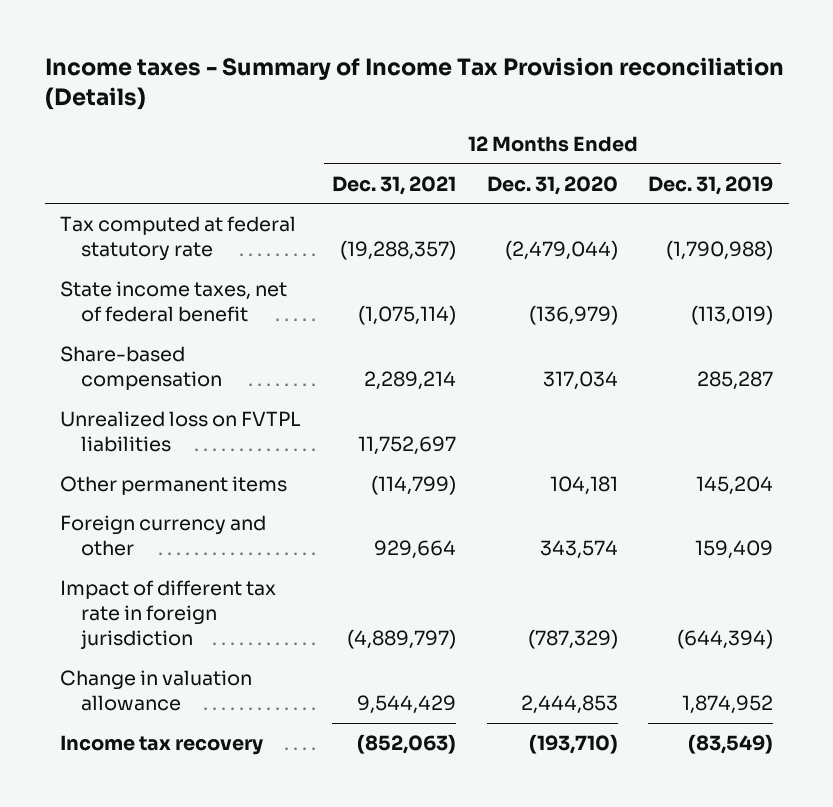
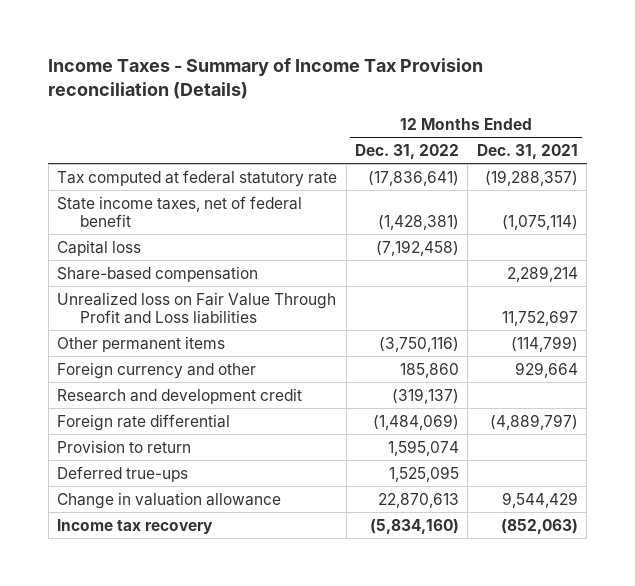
- Income taxes - Summary of Income Tax Provision reconciliation (Details)
+ Income Taxes - Summary of Income Tax Provision reconciliation (Details)
- | 12 Months Ended Dec. 31, 2021 | 12 Months Ended Dec. 31, 2020 | 12 Months Ended Dec. 31, 2019
+ | 12 Months Ended Dec. 31, 2022 | 12 Months Ended Dec. 31, 2021
+ Capital loss | (7,192,458) |
- Unrealized loss on FVTPL liabilities | 11,752,697 | |
+ Unrealized loss on Fair Value Through Profit and Loss liabilities | | 11,752,697
- Impact of different tax rate in foreign jurisdiction | (4,889,797) | (787,329) | (644,394)
+ Research and development credit | (319,137) |
+ Foreign rate differential | (1,484,069) | (4,889,797)
+ Provision to return | 1,595,074 |
+ Deferred true-ups | 1,525,095 |

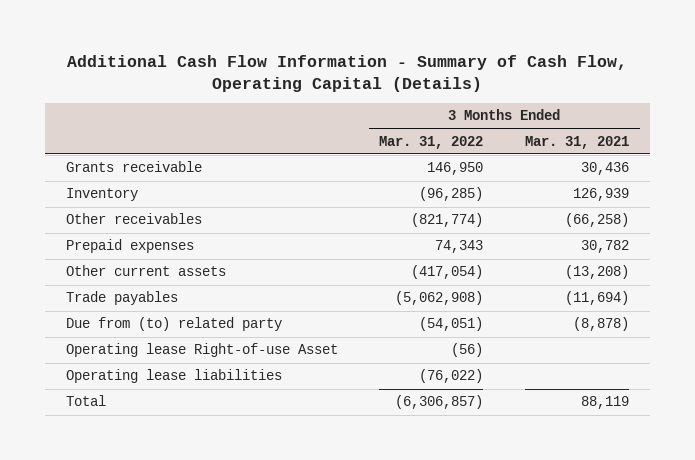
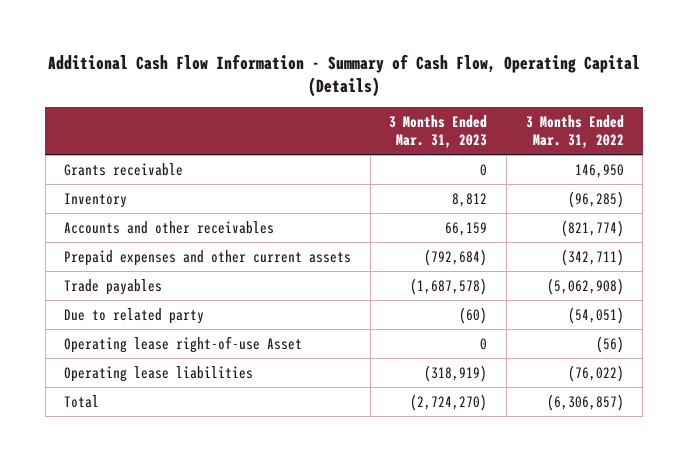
- | 3 Months Ended Mar. 31, 2022 | 3 Months Ended Mar. 31, 2021
+ | 3 Months Ended Mar. 31, 2023 | 3 Months Ended Mar. 31, 2022
- Other receivables | (821,774) | (66,258)
- Prepaid expenses | 74,343 | 30,782
- Other current assets | (417,054) | (13,208)
+ Accounts and other receivables | 66,159 | (821,774)
+ Prepaid expenses and other current assets | (792,684) | (342,711)
- Due from (to) related party | (54,051) | (8,878)
- Operating lease Right-of-use Asset | (56) |
+ Due to related party | (60) | (54,051)
+ Operating lease right-of-use Asset | 0 | (56)

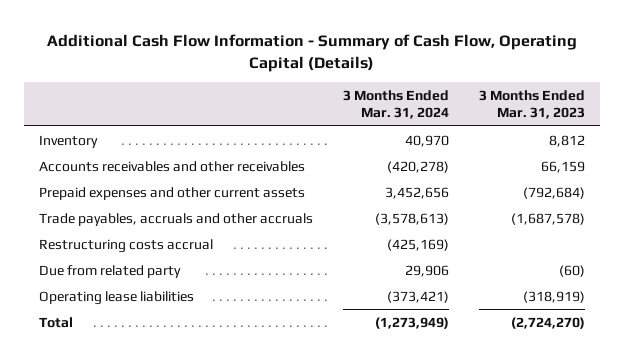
- | 3 Months Ended Mar. 31, 2023 | 3 Months Ended Mar. 31, 2022
+ | 3 Months Ended Mar. 31, 2024 | 3 Months Ended Mar. 31, 2023
- Grants receivable | 0 | 146,950
- Accounts and other receivables | 66,159 | (821,774)
+ Accounts receivables and other receivables | (420,278) | 66,159
- Trade payables | (1,687,578) | (5,062,908)
- Due to related party | (60) | (54,051)
- Operating lease right-of-use Asset | 0 | (56)
+ Trade payables, accruals and other accruals | (3,578,613) | (1,687,578)
+ Restructuring costs accrual | (425,169) |
+ Due from related party | 29,906 | (60)

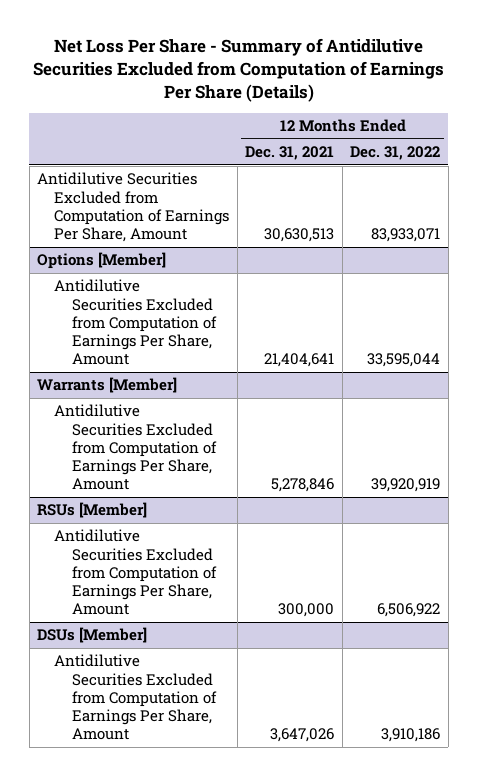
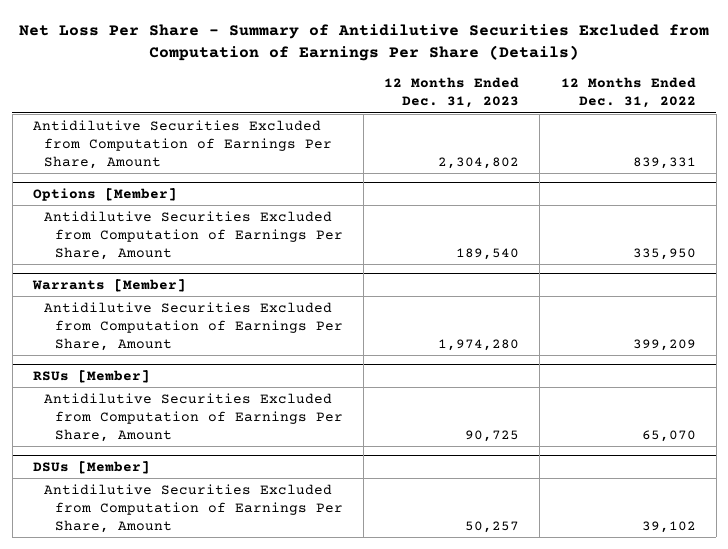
- | 12 Months Ended Dec. 31, 2021 | 12 Months Ended Dec. 31, 2022
+ | 12 Months Ended Dec. 31, 2023 | 12 Months Ended Dec. 31, 2022
- Antidilutive Securities Excluded from Computation of Earnings Per Share, Amount | 30,630,513 | 83,933,071
+ Antidilutive Securities Excluded from Computation of Earnings Per Share, Amount | 2,304,802 | 839,331
@ Options [Member]
- Antidilutive Securities Excluded from Computation of Earnings Per Share, Amount | 21,404,641 | 33,595,044
+ Antidilutive Securities Excluded from Computation of Earnings Per Share, Amount | 189,540 | 335,950
@ Warrants [Member]
- Antidilutive Securities Excluded from Computation of Earnings Per Share, Amount | 5,278,846 | 39,920,919
+ Antidilutive Securities Excluded from Computation of Earnings Per Share, Amount | 1,974,280 | 399,209
@ RSUs [Member]
- Antidilutive Securities Excluded from Computation of Earnings Per Share, Amount | 300,000 | 6,506,922
+ Antidilutive Securities Excluded from Computation of Earnings Per Share, Amount | 90,725 | 65,070
@ DSUs [Member]
- Antidilutive Securities Excluded from Computation of Earnings Per Share, Amount | 3,647,026 | 3,910,186
+ Antidilutive Securities Excluded from Computation of Earnings Per Share, Amount | 50,257 | 39,102

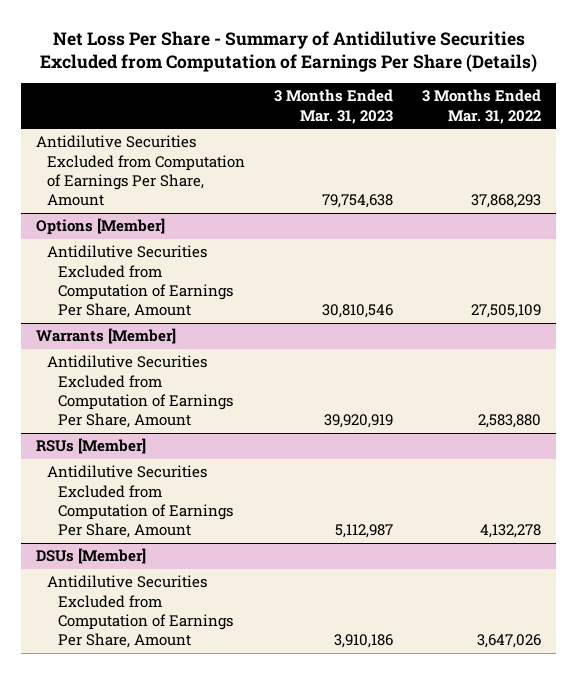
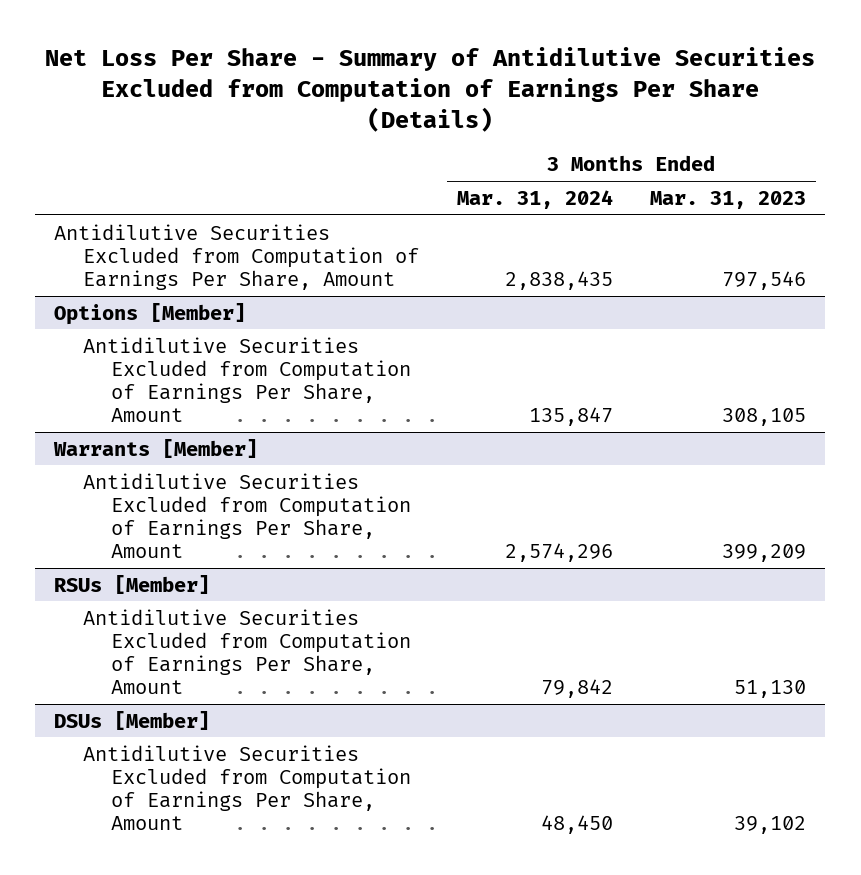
- | 3 Months Ended Mar. 31, 2023 | 3 Months Ended Mar. 31, 2022
+ | 3 Months Ended Mar. 31, 2024 | 3 Months Ended Mar. 31, 2023
- Antidilutive Securities Excluded from Computation of Earnings Per Share, Amount | 79,754,638 | 37,868,293
+ Antidilutive Securities Excluded from Computation of Earnings Per Share, Amount | 2,838,435 | 797,546
@ Options [Member]
- Antidilutive Securities Excluded from Computation of Earnings Per Share, Amount | 30,810,546 | 27,505,109
+ Antidilutive Securities Excluded from Computation of Earnings Per Share, Amount | 135,847 | 308,105
@ Warrants [Member]
- Antidilutive Securities Excluded from Computation of Earnings Per Share, Amount | 39,920,919 | 2,583,880
+ Antidilutive Securities Excluded from Computation of Earnings Per Share, Amount | 2,574,296 | 399,209
@ RSUs [Member]
- Antidilutive Securities Excluded from Computation of Earnings Per Share, Amount | 5,112,987 | 4,132,278
+ Antidilutive Securities Excluded from Computation of Earnings Per Share, Amount | 79,842 | 51,130
@ DSUs [Member]
- Antidilutive Securities Excluded from Computation of Earnings Per Share, Amount | 3,910,186 | 3,647,026
+ Antidilutive Securities Excluded from Computation of Earnings Per Share, Amount | 48,450 | 39,102

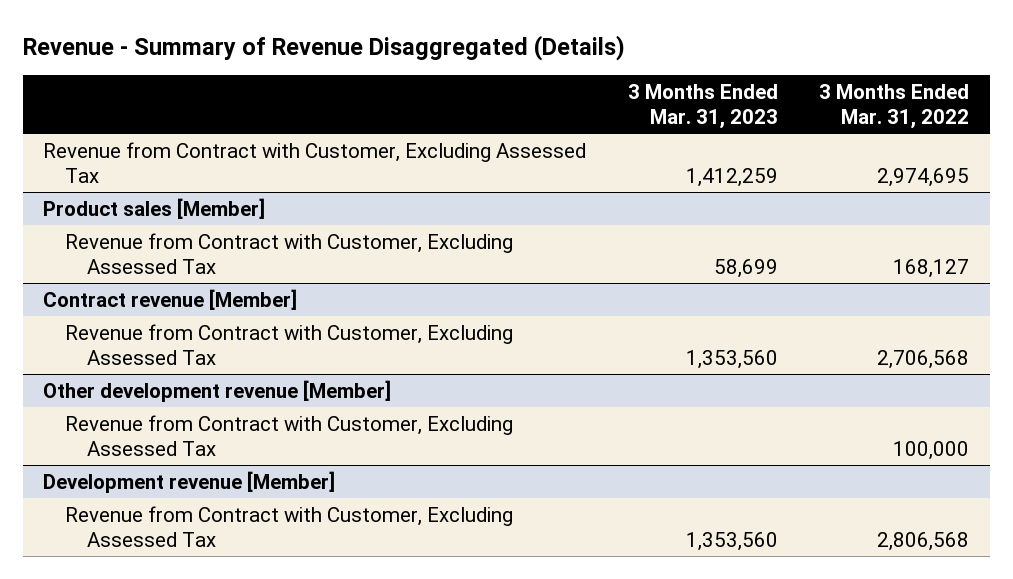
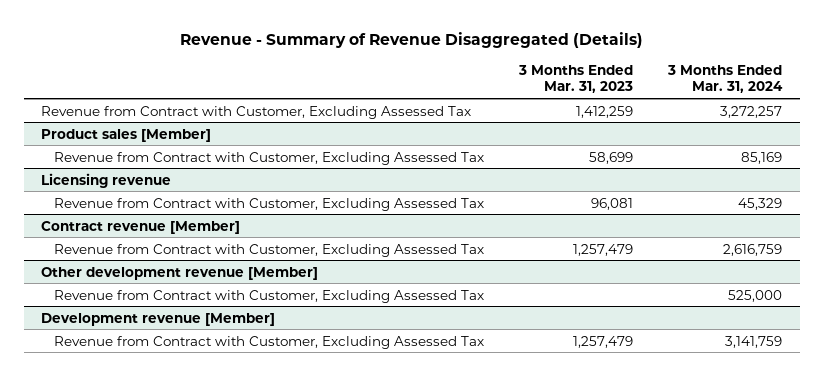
- | 3 Months Ended Mar. 31, 2023 | 3 Months Ended Mar. 31, 2022
+ | 3 Months Ended Mar. 31, 2023 | 3 Months Ended Mar. 31, 2024
+ Licensing revenue
+ Revenue from Contract with Customer, Excluding Assessed Tax | 96,081 | 45,329
@ Contract revenue [Member]
- Revenue from Contract with Customer, Excluding Assessed Tax | 1,353,560 | 2,706,568
+ Revenue from Contract with Customer, Excluding Assessed Tax | 1,257,479 | 2,616,759
@ Development revenue [Member]
- Revenue from Contract with Customer, Excluding Assessed Tax | 1,353,560 | 2,806,568
+ Revenue from Contract with Customer, Excluding Assessed Tax | 1,257,479 | 3,141,759

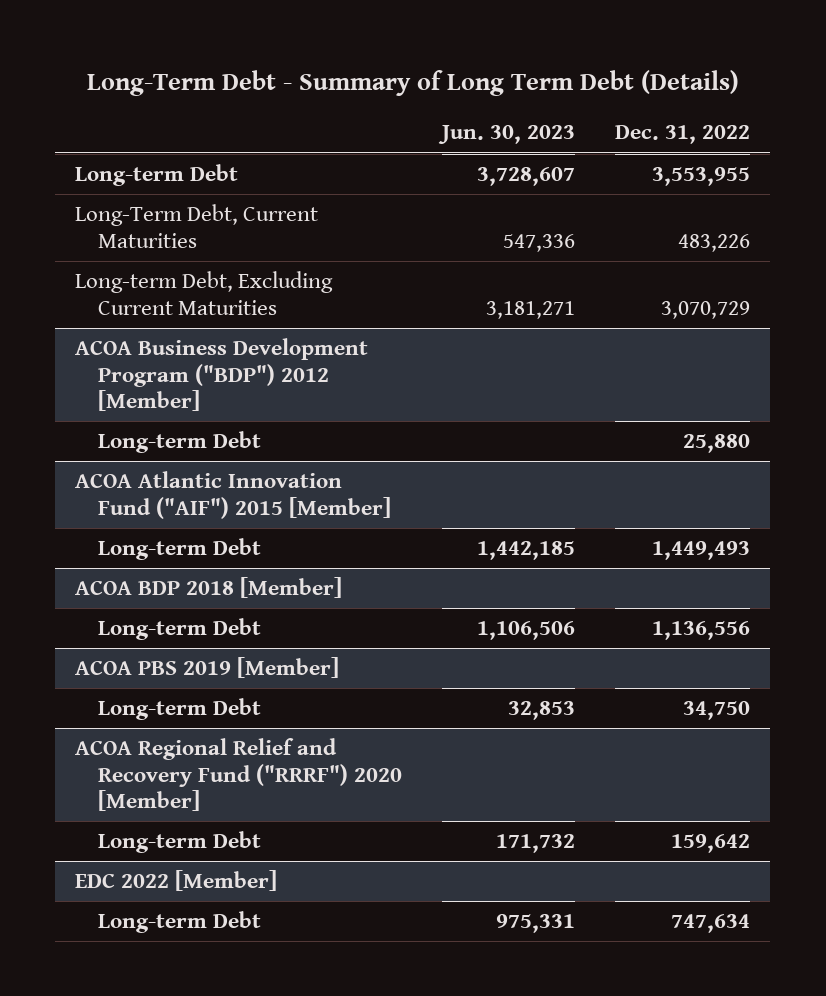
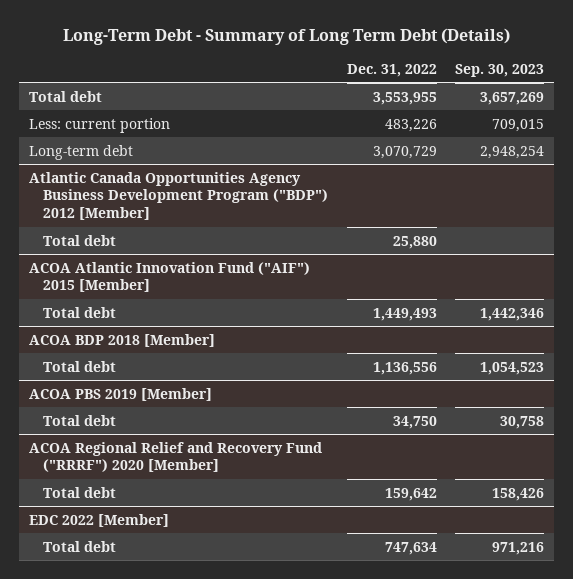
- | Jun. 30, 2023 | Dec. 31, 2022
+ | Dec. 31, 2022 | Sep. 30, 2023
- Long-term Debt | 3,728,607 | 3,553,955
- Long-Term Debt, Current Maturities | 547,336 | 483,226
- Long-term Debt, Excluding Current Maturities | 3,181,271 | 3,070,729
- ACOA Business Development Program ("BDP") 2012 [Member]
- Long-term Debt | | 25,880
+ Total debt | 3,553,955 | 3,657,269
+ Less: current portion | 483,226 | 709,015
+ Long-term debt | 3,070,729 | 2,948,254
+ Atlantic Canada Opportunities Agency Business Development Program ("BDP") 2012 [Member]
+ Total debt | 25,880 |
@ ACOA Atlantic Innovation Fund ("AIF") 2015 [Member]
- Long-term Debt | 1,442,185 | 1,449,493
+ Total debt | 1,449,493 | 1,442,346
@ ACOA BDP 2018 [Member]
- Long-term Debt | 1,106,506 | 1,136,556
+ Total debt | 1,136,556 | 1,054,523
@ ACOA PBS 2019 [Member]
- Long-term Debt | 32,853 | 34,750
+ Total debt | 34,750 | 30,758
@ ACOA Regional Relief and Recovery Fund ("RRRF") 2020 [Member]
- Long-term Debt | 171,732 | 159,642
+ Total debt | 159,642 | 158,426
@ EDC 2022 [Member]
- Long-term Debt | 975,331 | 747,634
+ Total debt | 747,634 | 971,216

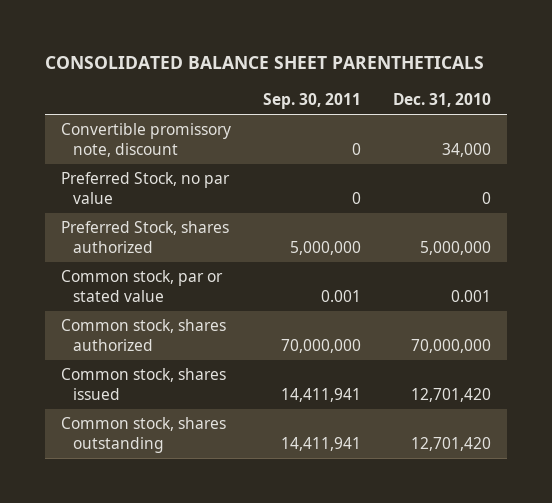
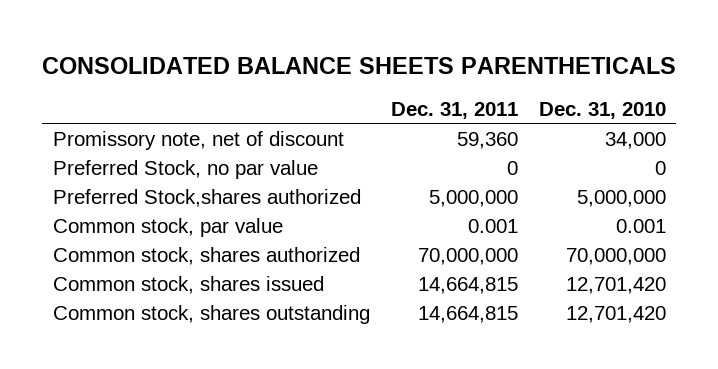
- CONSOLIDATED BALANCE SHEET PARENTHETICALS
+ CONSOLIDATED BALANCE SHEETS PARENTHETICALS
- | Sep. 30, 2011 | Dec. 31, 2010
+ | Dec. 31, 2011 | Dec. 31, 2010
- Convertible promissory note, discount | 0 | 34,000
+ Promissory note, net of discount | 59,360 | 34,000
- Preferred Stock, shares authorized | 5,000,000 | 5,000,000
- Common stock, par or stated value | 0.001 | 0.001
+ Preferred Stock,shares authorized | 5,000,000 | 5,000,000
+ Common stock, par value | 0.001 | 0.001

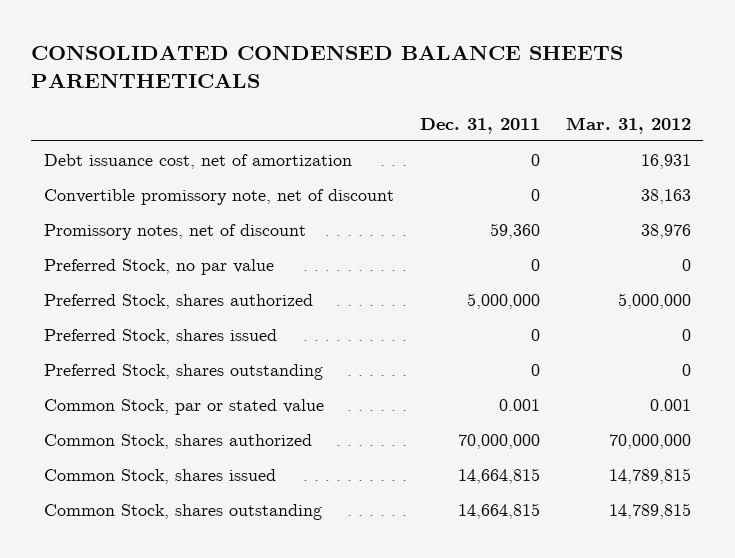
- CONSOLIDATED BALANCE SHEETS PARENTHETICALS
+ CONSOLIDATED CONDENSED BALANCE SHEETS PARENTHETICALS
- | Dec. 31, 2011 | Dec. 31, 2010
+ | Dec. 31, 2011 | Mar. 31, 2012
- Promissory note, net of discount | 59,360 | 34,000
+ Debt issuance cost, net of amortization | 0 | 16,931
+ Convertible promissory note, net of discount | 0 | 38,163
+ Promissory notes, net of discount | 59,360 | 38,976
- Preferred Stock,shares authorized | 5,000,000 | 5,000,000
- Common stock, par value | 0.001 | 0.001
- Common stock, shares authorized | 70,000,000 | 70,000,000
- Common stock, shares issued | 14,664,815 | 12,701,420
- Common stock, shares outstanding | 14,664,815 | 12,701,420
+ Preferred Stock, shares authorized | 5,000,000 | 5,000,000
+ Preferred Stock, shares issued | 0 | 0
+ Preferred Stock, shares outstanding | 0 | 0
+ Common Stock, par or stated value | 0.001 | 0.001
+ Common Stock, shares authorized | 70,000,000 | 70,000,000
+ Common Stock, shares issued | 14,664,815 | 14,789,815
+ Common Stock, shares outstanding | 14,664,815 | 14,789,815

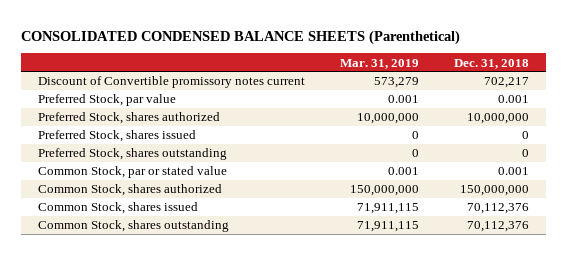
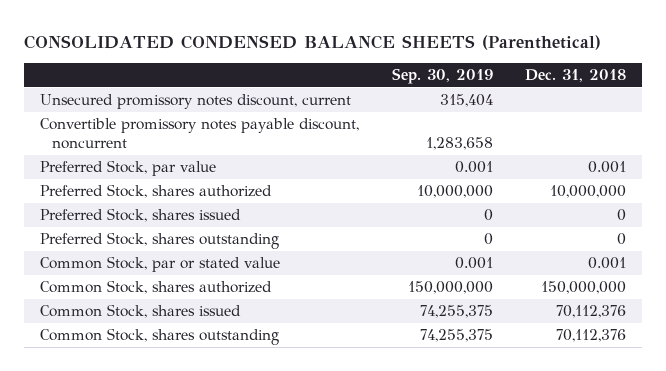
- | Mar. 31, 2019 | Dec. 31, 2018
+ | Sep. 30, 2019 | Dec. 31, 2018
- Discount of Convertible promissory notes current | 573,279 | 702,217
+ Unsecured promissory notes discount, current | 315,404 |
+ Convertible promissory notes payable discount, noncurrent | 1,283,658 |

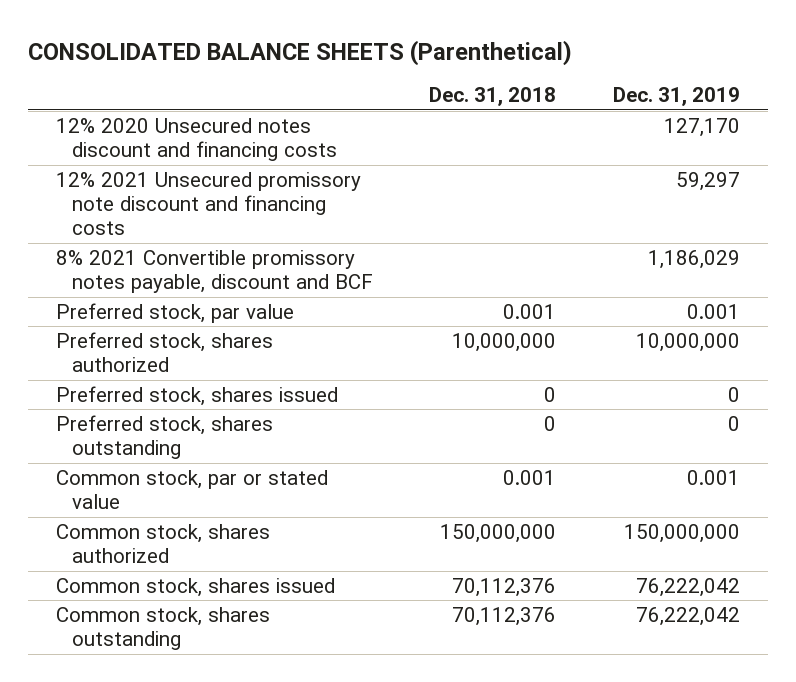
- CONSOLIDATED CONDENSED BALANCE SHEETS (Parenthetical)
+ CONSOLIDATED BALANCE SHEETS (Parenthetical)
- | Sep. 30, 2019 | Dec. 31, 2018
+ | Dec. 31, 2018 | Dec. 31, 2019
- Unsecured promissory notes discount, current | 315,404 |
- Convertible promissory notes payable discount, noncurrent | 1,283,658 |
- Preferred Stock, par value | 0.001 | 0.001
- Preferred Stock, shares authorized | 10,000,000 | 10,000,000
- Preferred Stock, shares issued | 0 | 0
- Preferred Stock, shares outstanding | 0 | 0
- Common Stock, par or stated value | 0.001 | 0.001
- Common Stock, shares authorized | 150,000,000 | 150,000,000
- Common Stock, shares issued | 74,255,375 | 70,112,376
- Common Stock, shares outstanding | 74,255,375 | 70,112,376
+ 12% 2020 Unsecured notes discount and financing costs | | 127,170
+ 12% 2021 Unsecured promissory note discount and financing costs | | 59,297
+ 8% 2021 Convertible promissory notes payable, discount and BCF | | 1,186,029
+ Preferred stock, par value | 0.001 | 0.001
+ Preferred stock, shares authorized | 10,000,000 | 10,000,000
+ Preferred stock, shares issued | 0 | 0
+ Preferred stock, shares outstanding | 0 | 0
+ Common stock, par or stated value | 0.001 | 0.001
+ Common stock, shares authorized | 150,000,000 | 150,000,000
+ Common stock, shares issued | 70,112,376 | 76,222,042
+ Common stock, shares outstanding | 70,112,376 | 76,222,042

